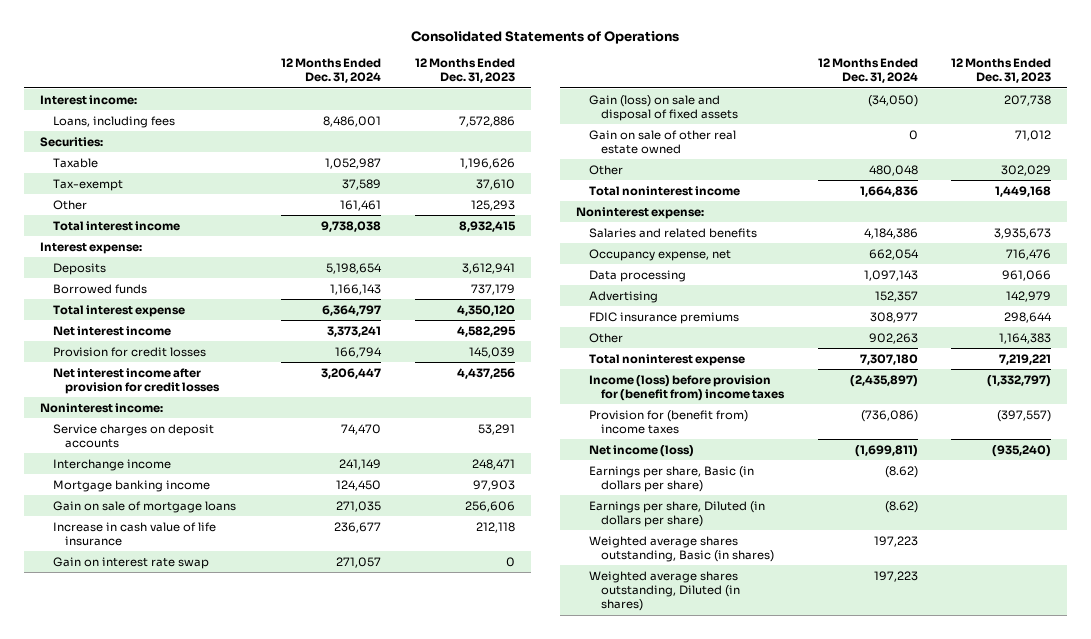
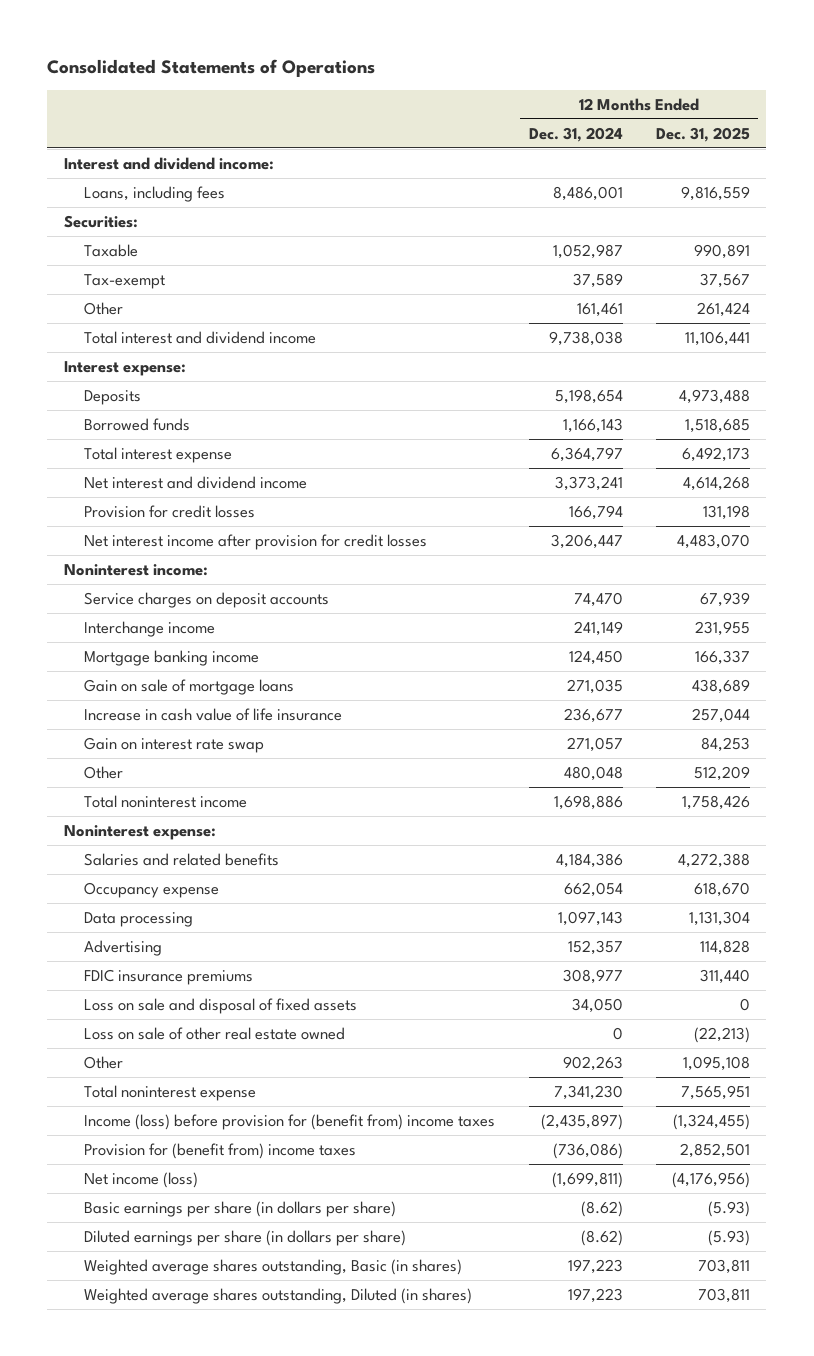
- | 12 Months Ended Dec. 31, 2024 | 12 Months Ended Dec. 31, 2023
+ | 12 Months Ended Dec. 31, 2024 | 12 Months Ended Dec. 31, 2025
- Interest income:
+ Interest and dividend income:
- Total interest income | 9,738,038 | 8,932,415
+ Total interest and dividend income | 9,738,038 | 11,106,441
- Net interest income | 3,373,241 | 4,582,295
+ Net interest and dividend income | 3,373,241 | 4,614,268
- Gain (loss) on sale and disposal of fixed assets | (34,050) | 207,738
- Gain on sale of other real estate owned | 0 | 71,012
- Total noninterest income | 1,664,836 | 1,449,168
+ Total noninterest income | 1,698,886 | 1,758,426
- Occupancy expense, net | 662,054 | 716,476
+ Occupancy expense | 662,054 | 618,670
+ Loss on sale and disposal of fixed assets | 34,050 | 0
+ Loss on sale of other real estate owned | 0 | (22,213)
- Total noninterest expense | 7,307,180 | 7,219,221
+ Total noninterest expense | 7,341,230 | 7,565,951
- Earnings per share, Basic (in dollars per share) | (8.62) |
- Earnings per share, Diluted (in dollars per share) | (8.62) |
+ Basic earnings per share (in dollars per share) | (8.62) | (5.93)
+ Diluted earnings per share (in dollars per share) | (8.62) | (5.93)

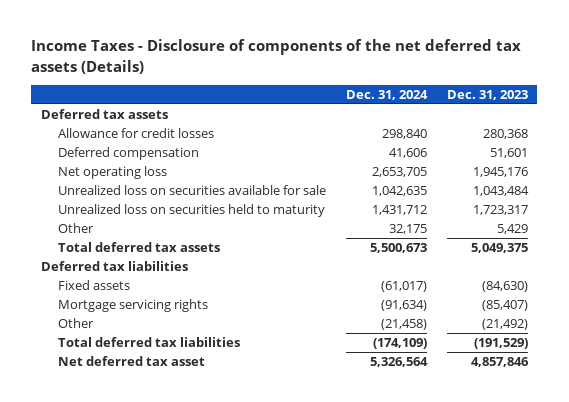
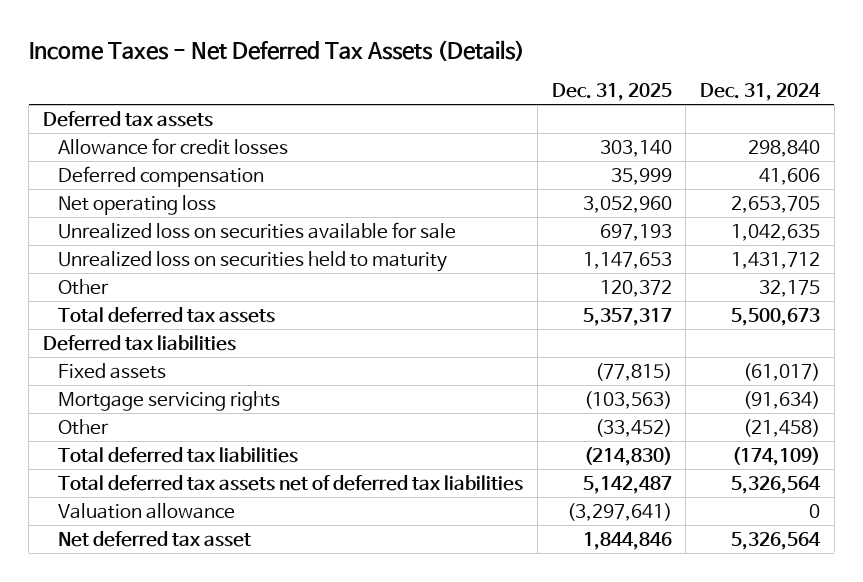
- Income Taxes - Disclosure of components of the net deferred tax assets (Details)
+ Income Taxes - Net Deferred Tax Assets (Details)
- | Dec. 31, 2024 | Dec. 31, 2023
+ | Dec. 31, 2025 | Dec. 31, 2024
+ Total deferred tax assets net of deferred tax liabilities | 5,142,487 | 5,326,564
+ Valuation allowance | (3,297,641) | 0

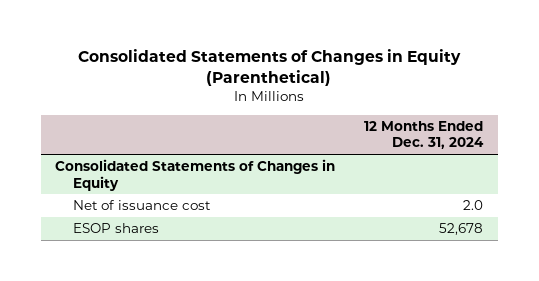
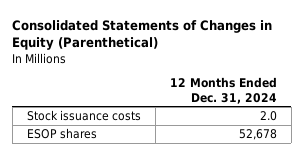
- Consolidated Statements of Changes in Equity
- Net of issuance cost | 2.0
+ Stock issuance costs | 2.0

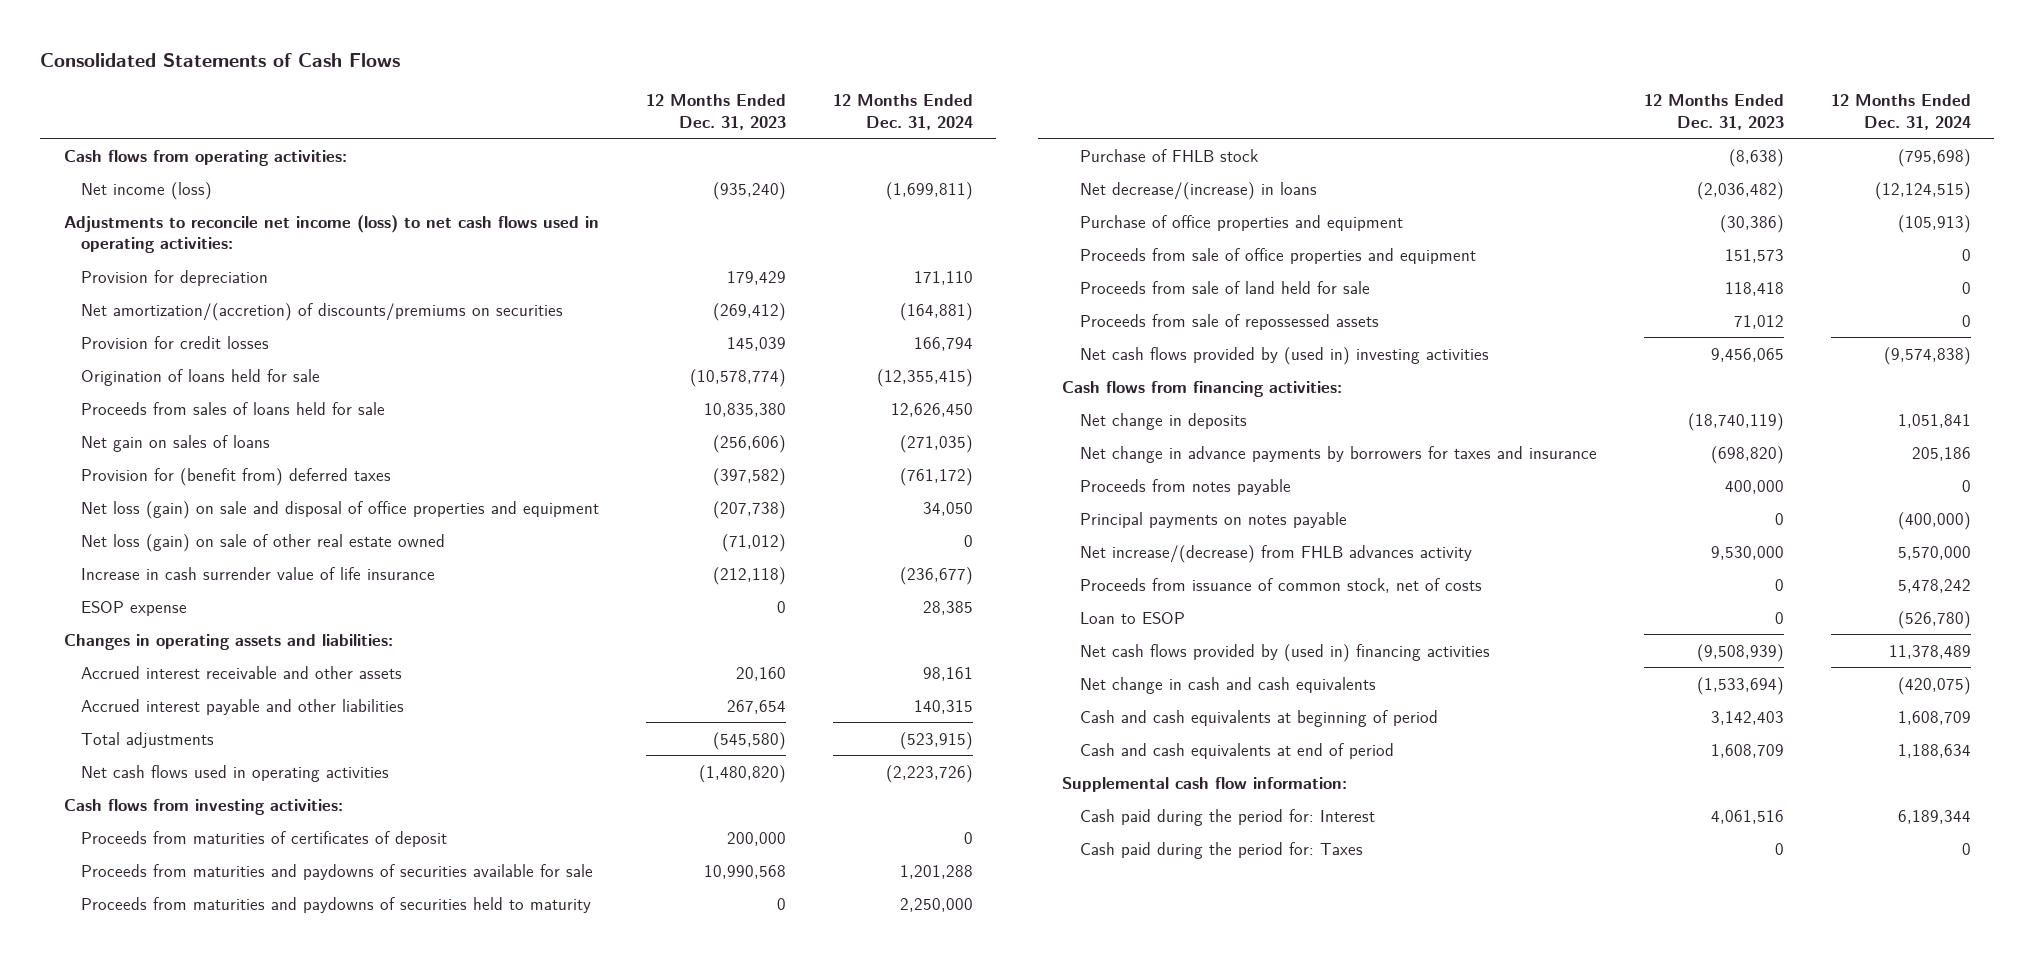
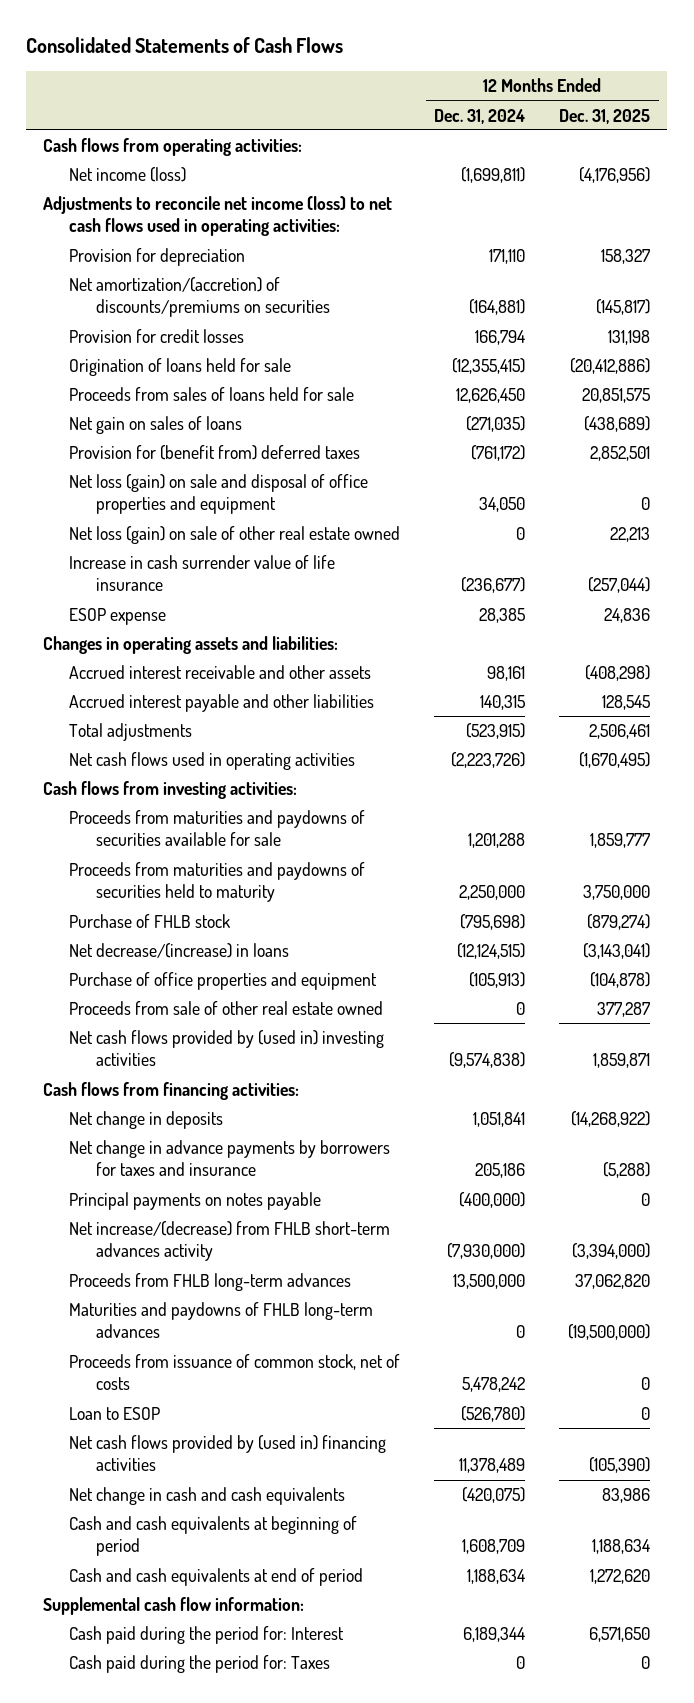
- | 12 Months Ended Dec. 31, 2023 | 12 Months Ended Dec. 31, 2024
+ | 12 Months Ended Dec. 31, 2024 | 12 Months Ended Dec. 31, 2025
- Proceeds from maturities of certificates of deposit | 200,000 | 0
- Proceeds from sale of office properties and equipment | 151,573 | 0
- Proceeds from sale of land held for sale | 118,418 | 0
- Proceeds from sale of repossessed assets | 71,012 | 0
+ Proceeds from sale of other real estate owned | 0 | 377,287
- Proceeds from notes payable | 400,000 | 0
- Net increase/(decrease) from FHLB advances activity | 9,530,000 | 5,570,000
+ Net increase/(decrease) from FHLB short-term advances activity | (7,930,000) | (3,394,000)
+ Proceeds from FHLB long-term advances | 13,500,000 | 37,062,820
+ Maturities and paydowns of FHLB long-term advances | 0 | (19,500,000)

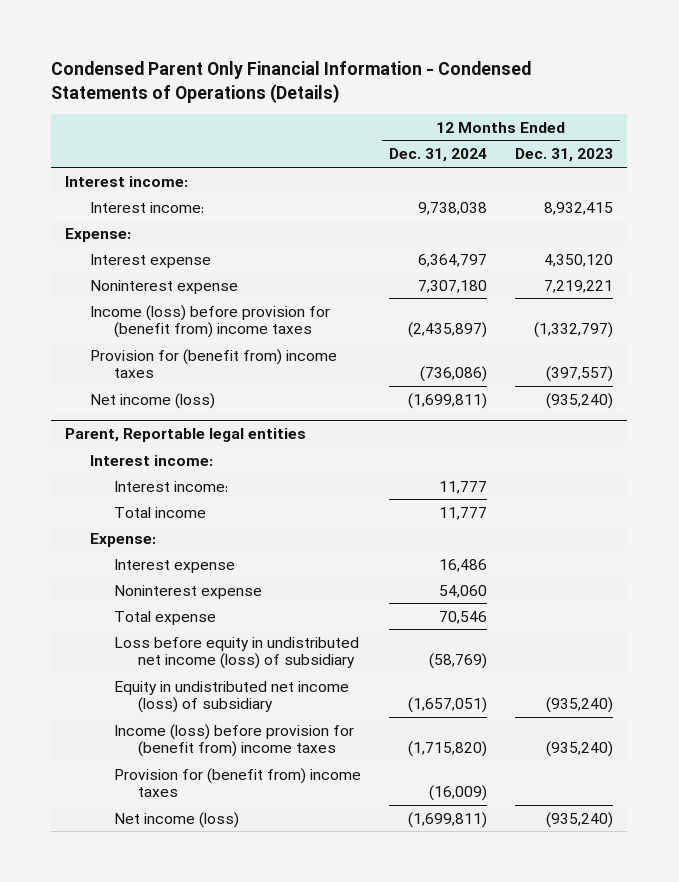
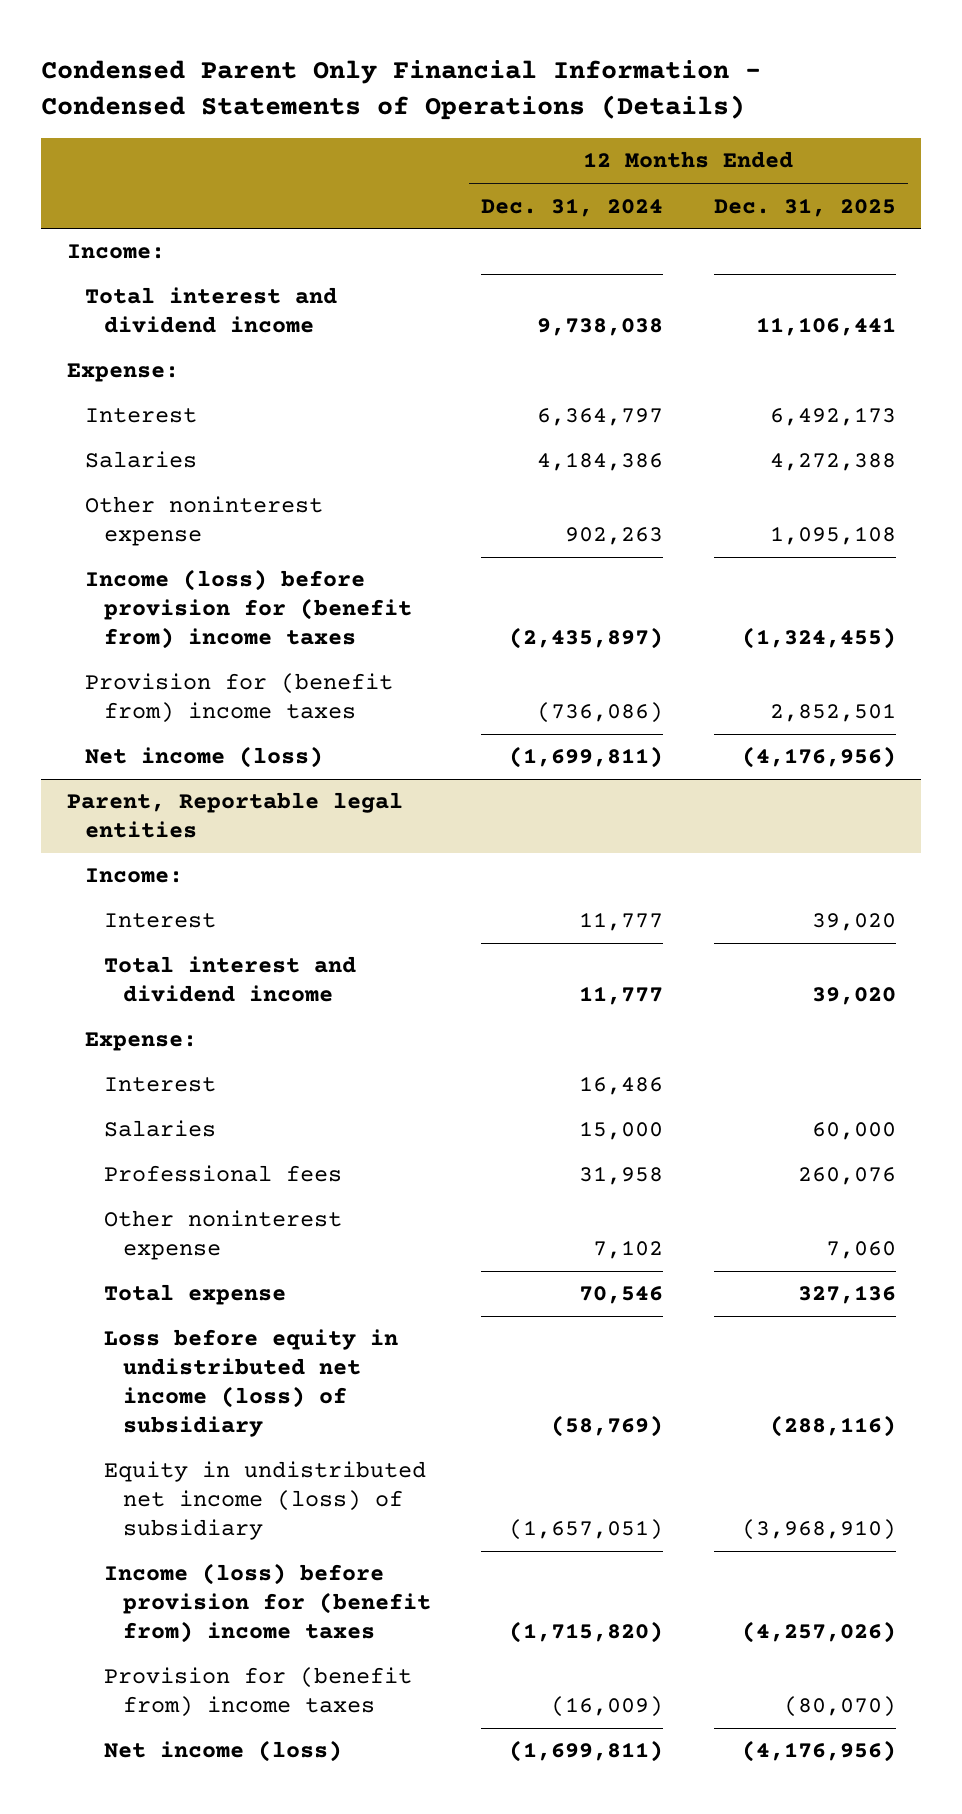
- | 12 Months Ended Dec. 31, 2024 | 12 Months Ended Dec. 31, 2023
+ | 12 Months Ended Dec. 31, 2024 | 12 Months Ended Dec. 31, 2025
- Interest income:
- Interest income: | 9,738,038 | 8,932,415
+ Income:
+ Total interest and dividend income | 9,738,038 | 11,106,441
- Interest expense | 6,364,797 | 4,350,120
- Noninterest expense | 7,307,180 | 7,219,221
+ Interest | 6,364,797 | 6,492,173
+ Salaries | 4,184,386 | 4,272,388
+ Other noninterest expense | 902,263 | 1,095,108
@ Parent, Reportable legal entities
- Interest income:
- Interest income: | 11,777 |
- Total income | 11,777 |
+ Income:
+ Interest | 11,777 | 39,020
+ Total interest and dividend income | 11,777 | 39,020
- Interest expense | 16,486 |
- Noninterest expense | 54,060 |
+ Interest | 16,486 |
+ Salaries | 15,000 | 60,000
+ Professional fees | 31,958 | 260,076
+ Other noninterest expense | 7,102 | 7,060

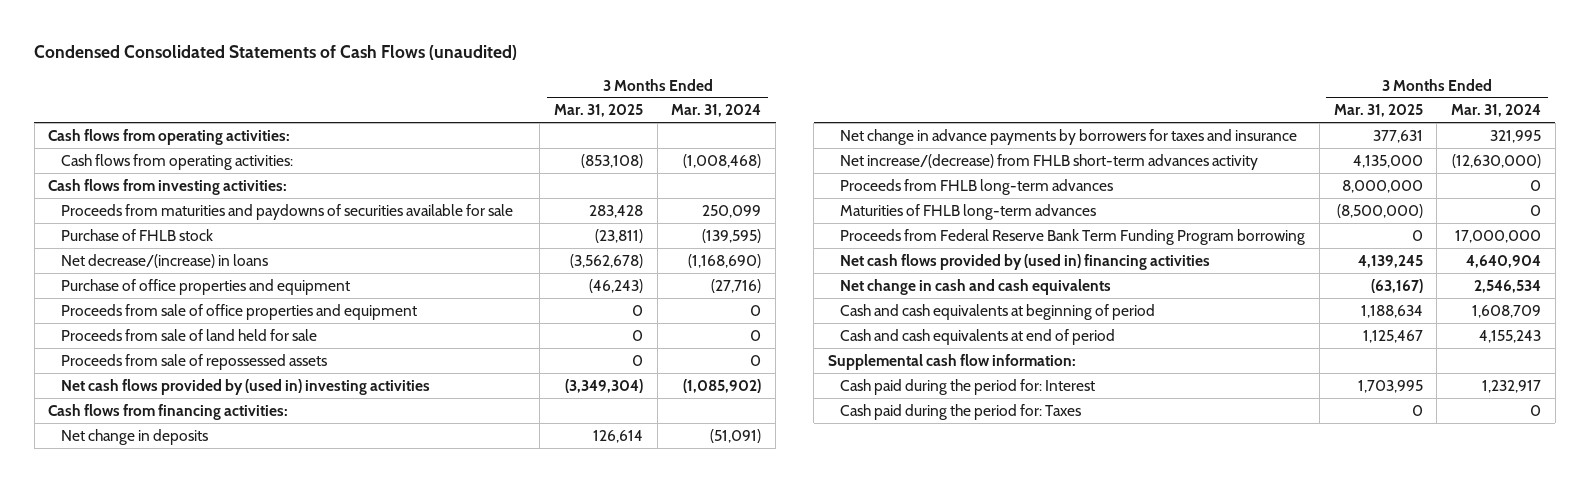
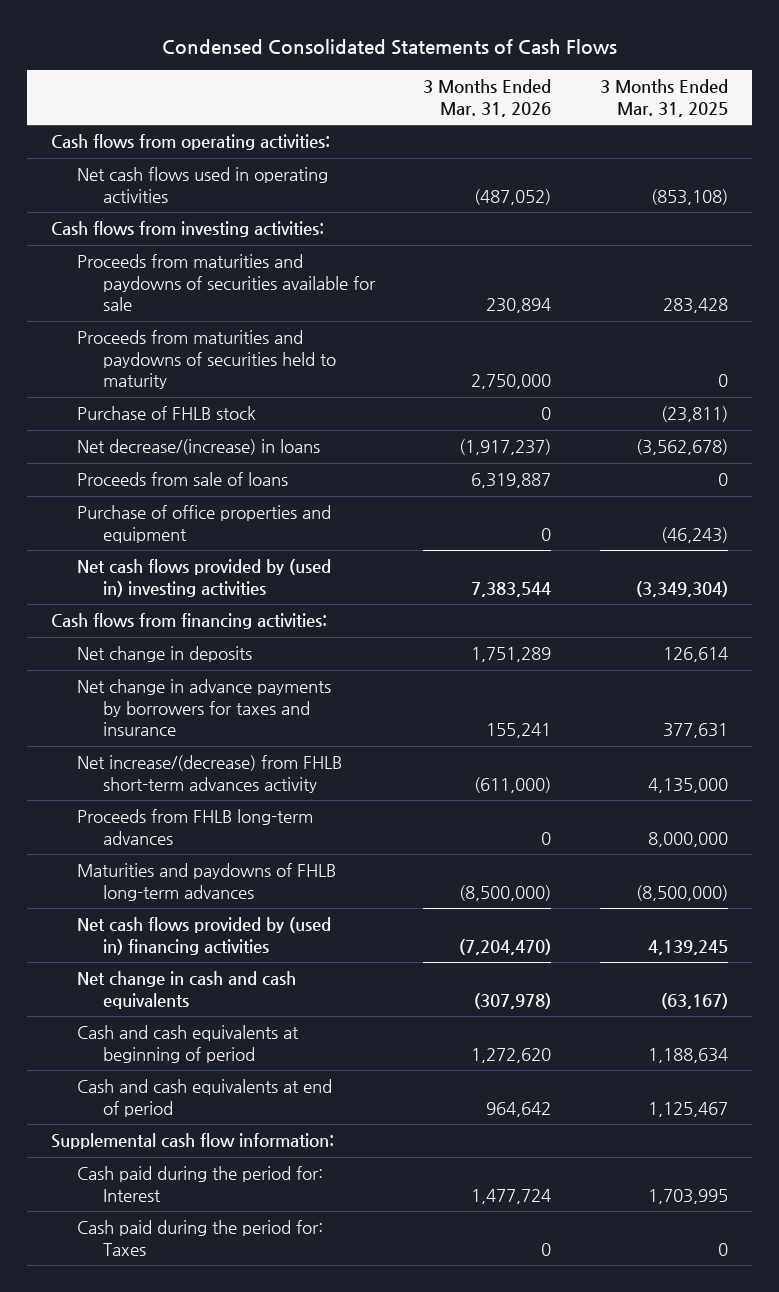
- Condensed Consolidated Statements of Cash Flows (unaudited)
+ Condensed Consolidated Statements of Cash Flows
- | 3 Months Ended Mar. 31, 2025 | 3 Months Ended Mar. 31, 2024
+ | 3 Months Ended Mar. 31, 2026 | 3 Months Ended Mar. 31, 2025
- Cash flows from operating activities: | (853,108) | (1,008,468)
+ Net cash flows used in operating activities | (487,052) | (853,108)
+ Proceeds from maturities and paydowns of securities held to maturity | 2,750,000 | 0
+ Proceeds from sale of loans | 6,319,887 | 0
- Proceeds from sale of office properties and equipment | 0 | 0
- Proceeds from sale of land held for sale | 0 | 0
- Proceeds from sale of repossessed assets | 0 | 0
- Maturities of FHLB long-term advances | (8,500,000) | 0
- Proceeds from Federal Reserve Bank Term Funding Program borrowing | 0 | 17,000,000
+ Maturities and paydowns of FHLB long-term advances | (8,500,000) | (8,500,000)

